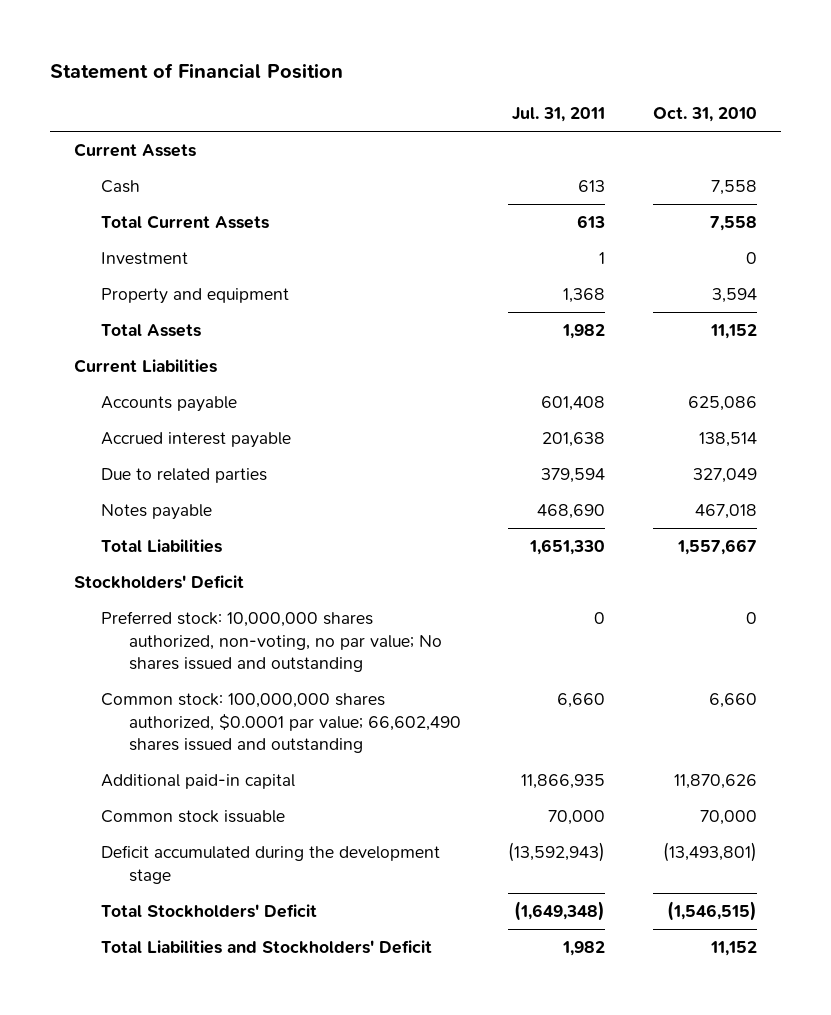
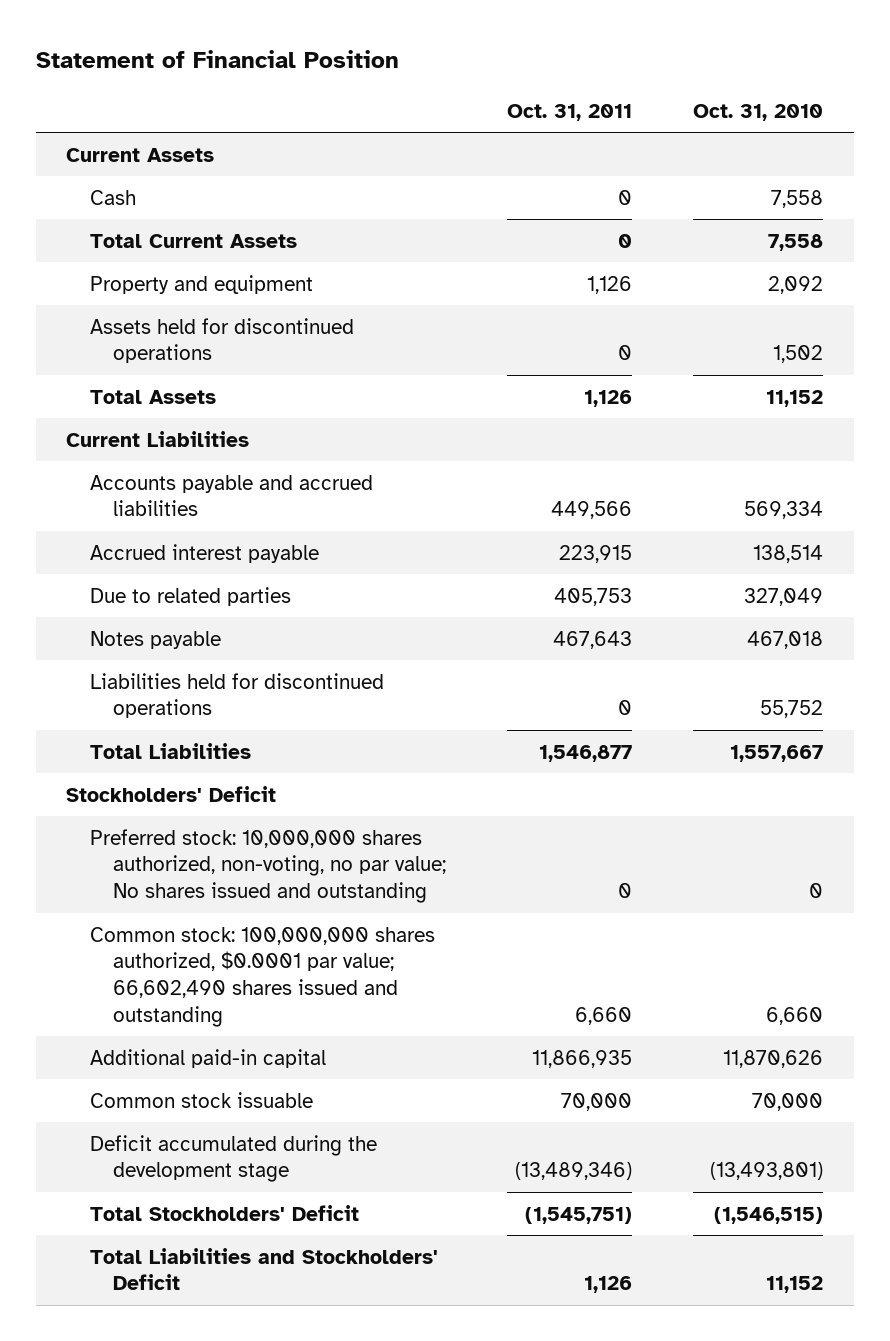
- | Jul. 31, 2011 | Oct. 31, 2010
+ | Oct. 31, 2011 | Oct. 31, 2010
- Investment | 1 | 0
- Property and equipment | 1,368 | 3,594
+ Property and equipment | 1,126 | 2,092
+ Assets held for discontinued operations | 0 | 1,502
- Accounts payable | 601,408 | 625,086
+ Accounts payable and accrued liabilities | 449,566 | 569,334
+ Liabilities held for discontinued operations | 0 | 55,752

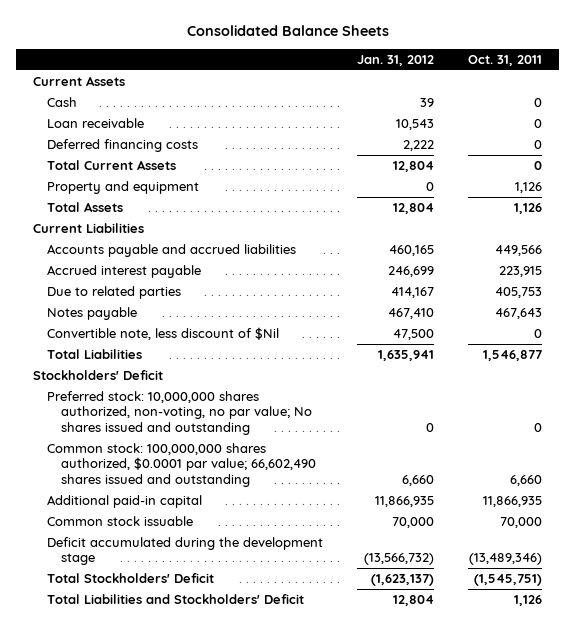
- Statement of Financial Position
+ Consolidated Balance Sheets
- | Oct. 31, 2011 | Oct. 31, 2010
+ | Jan. 31, 2012 | Oct. 31, 2011
+ Loan receivable | 10,543 | 0
+ Deferred financing costs | 2,222 | 0
- Assets held for discontinued operations | 0 | 1,502
- Liabilities held for discontinued operations | 0 | 55,752
+ Convertible note, less discount of $Nil | 47,500 | 0

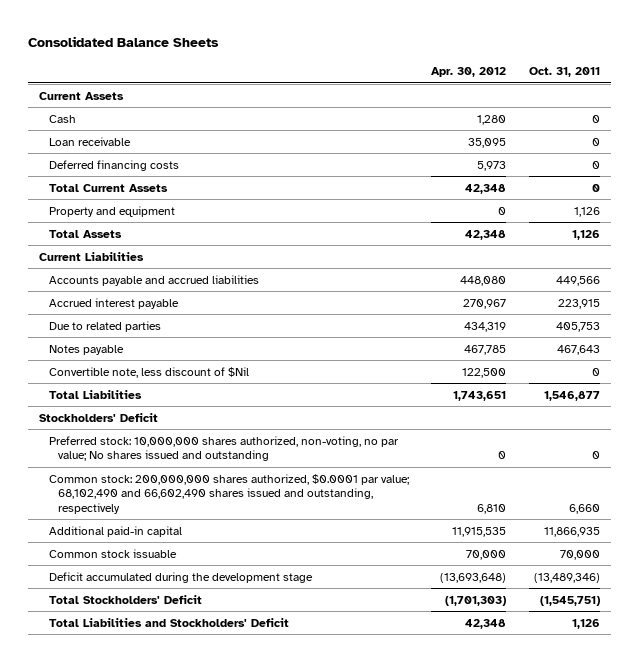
- | Jan. 31, 2012 | Oct. 31, 2011
+ | Apr. 30, 2012 | Oct. 31, 2011
- Common stock: 100,000,000 shares authorized, $0.0001 par value; 66,602,490 shares issued and outstanding | 6,660 | 6,660
+ Common stock: 200,000,000 shares authorized, $0.0001 par value; 68,102,490 and 66,602,490 shares issued and outstanding, respectively | 6,810 | 6,660

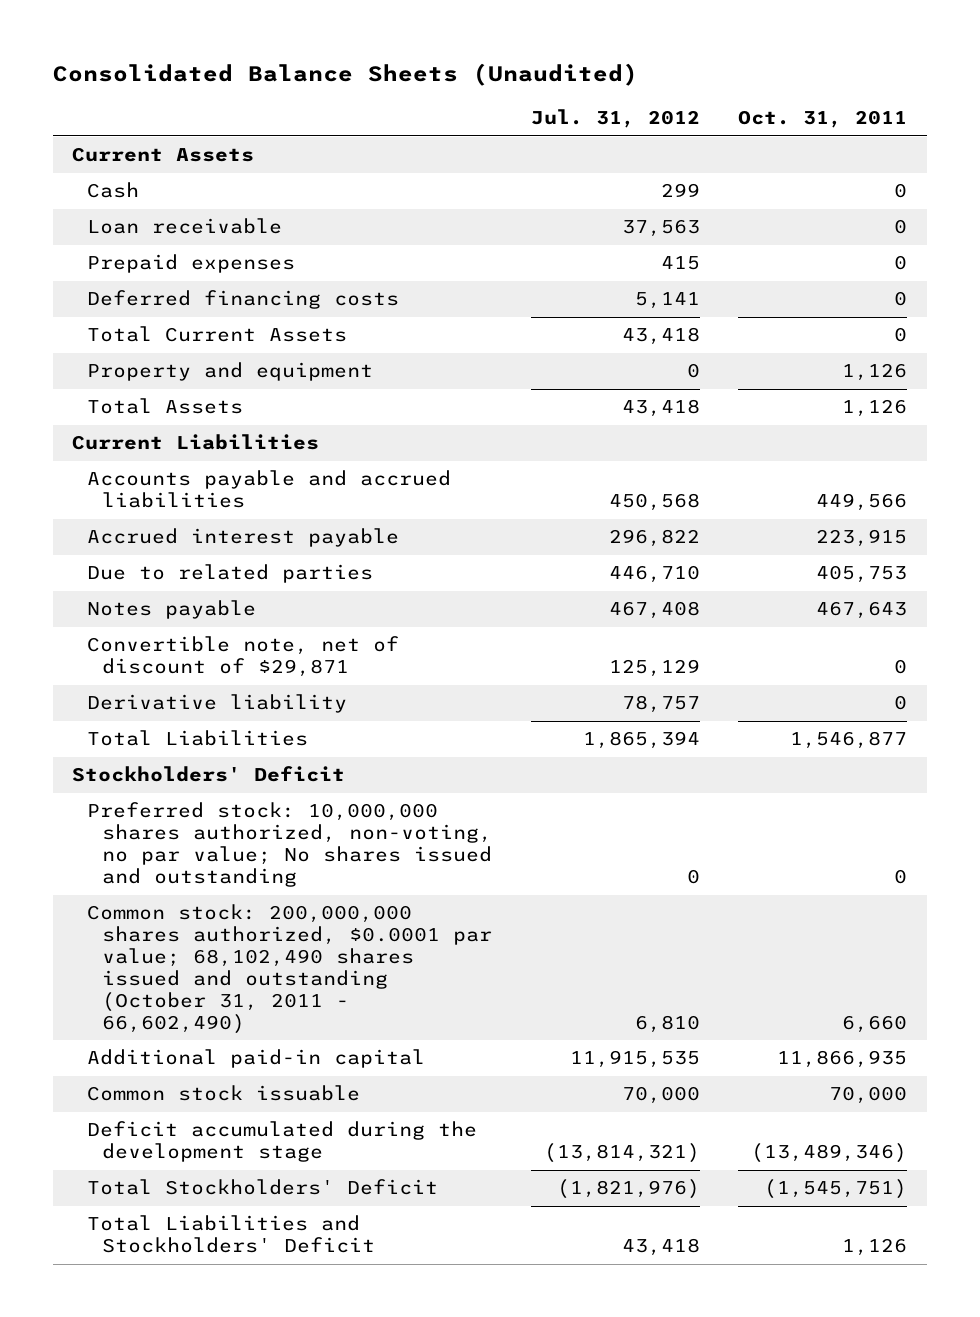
- Consolidated Balance Sheets
+ Consolidated Balance Sheets (Unaudited)
- | Apr. 30, 2012 | Oct. 31, 2011
+ | Jul. 31, 2012 | Oct. 31, 2011
+ Prepaid expenses | 415 | 0
- Convertible note, less discount of $Nil | 122,500 | 0
+ Convertible note, net of discount of $29,871 | 125,129 | 0
+ Derivative liability | 78,757 | 0
- Common stock: 200,000,000 shares authorized, $0.0001 par value; 68,102,490 and 66,602,490 shares issued and outstanding, respectively | 6,810 | 6,660
+ Common stock: 200,000,000 shares authorized, $0.0001 par value; 68,102,490 shares issued and outstanding (October 31, 2011 - 66,602,490) | 6,810 | 6,660

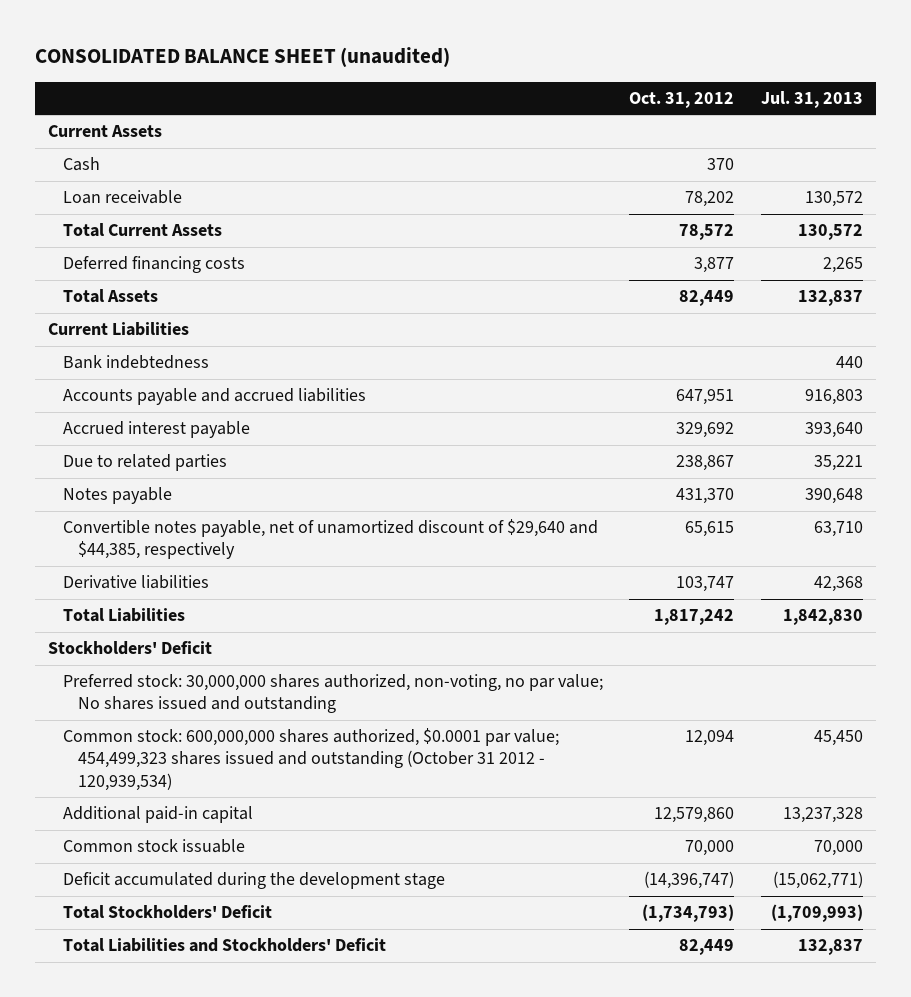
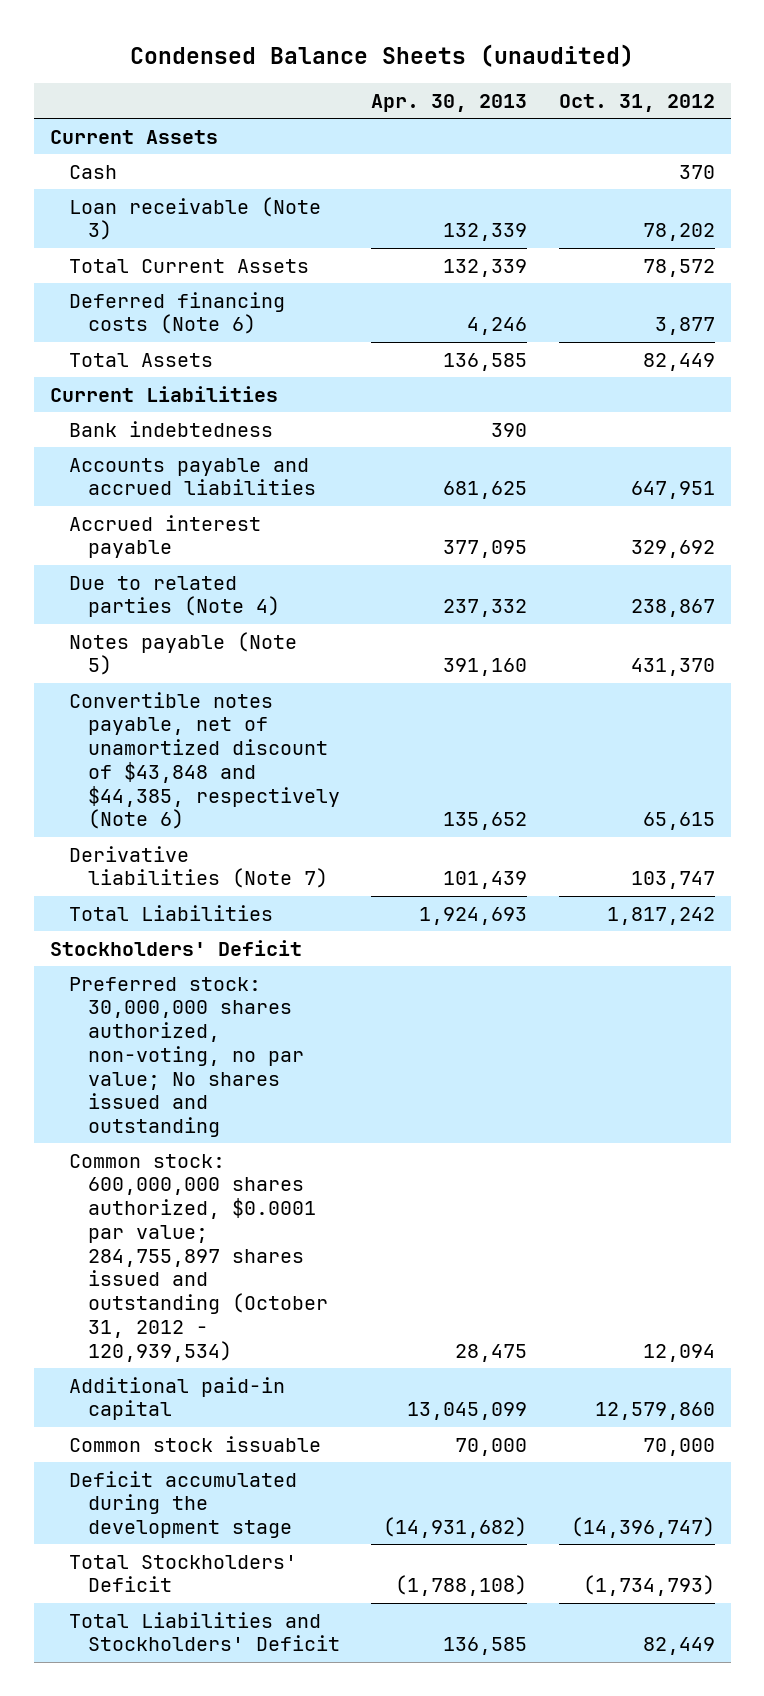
- CONSOLIDATED BALANCE SHEET (unaudited)
+ Condensed Balance Sheets (unaudited)
- | Oct. 31, 2012 | Jul. 31, 2013
+ | Apr. 30, 2013 | Oct. 31, 2012
- Loan receivable | 78,202 | 130,572
+ Loan receivable (Note 3) | 132,339 | 78,202
- Deferred financing costs | 3,877 | 2,265
+ Deferred financing costs (Note 6) | 4,246 | 3,877
- Due to related parties | 238,867 | 35,221
- Notes payable | 431,370 | 390,648
- Convertible notes payable, net of unamortized discount of $29,640 and $44,385, respectively | 65,615 | 63,710
- Derivative liabilities | 103,747 | 42,368
+ Due to related parties (Note 4) | 237,332 | 238,867
+ Notes payable (Note 5) | 391,160 | 431,370
+ Convertible notes payable, net of unamortized discount of $43,848 and $44,385, respectively (Note 6) | 135,652 | 65,615
+ Derivative liabilities (Note 7) | 101,439 | 103,747
- Common stock: 600,000,000 shares authorized, $0.0001 par value; 454,499,323 shares issued and outstanding (October 31 2012 - 120,939,534) | 12,094 | 45,450
+ Common stock: 600,000,000 shares authorized, $0.0001 par value; 284,755,897 shares issued and outstanding (October 31, 2012 - 120,939,534) | 28,475 | 12,094

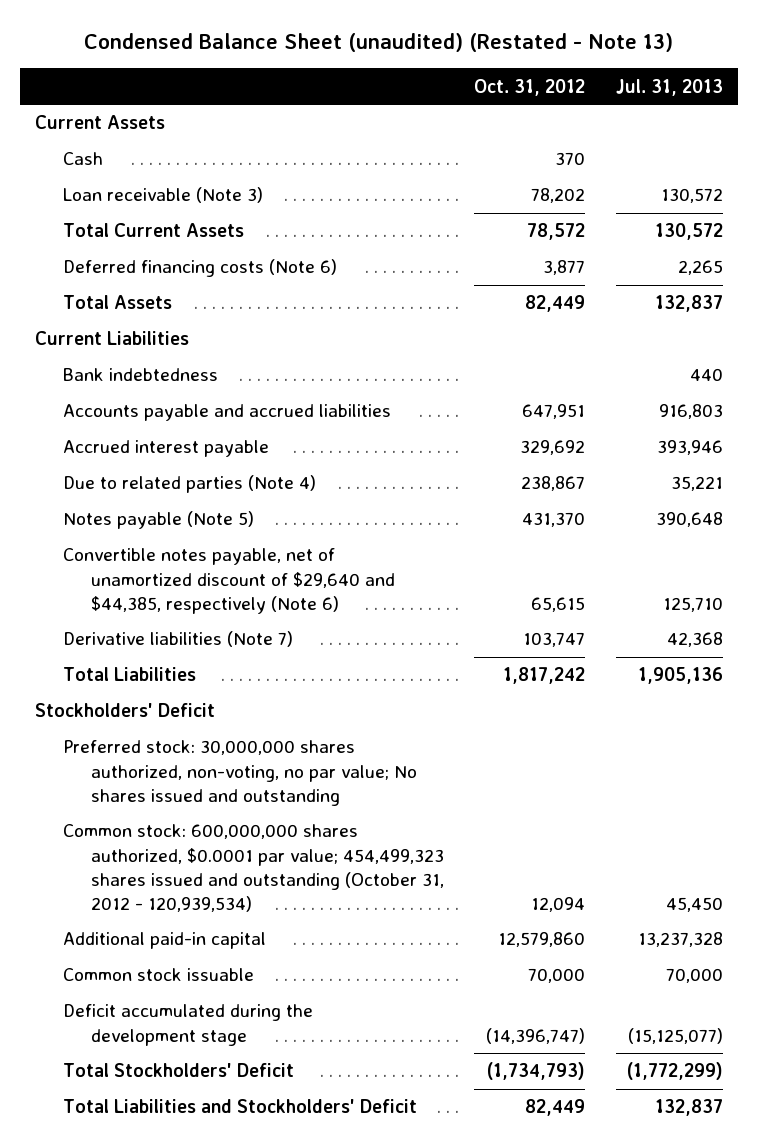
- Condensed Balance Sheets (unaudited)
+ Condensed Balance Sheet (unaudited) (Restated - Note 13)
- | Apr. 30, 2013 | Oct. 31, 2012
+ | Oct. 31, 2012 | Jul. 31, 2013
- Convertible notes payable, net of unamortized discount of $43,848 and $44,385, respectively (Note 6) | 135,652 | 65,615
+ Convertible notes payable, net of unamortized discount of $29,640 and $44,385, respectively (Note 6) | 65,615 | 125,710
- Common stock: 600,000,000 shares authorized, $0.0001 par value; 284,755,897 shares issued and outstanding (October 31, 2012 - 120,939,534) | 28,475 | 12,094
+ Common stock: 600,000,000 shares authorized, $0.0001 par value; 454,499,323 shares issued and outstanding (October 31, 2012 - 120,939,534) | 12,094 | 45,450

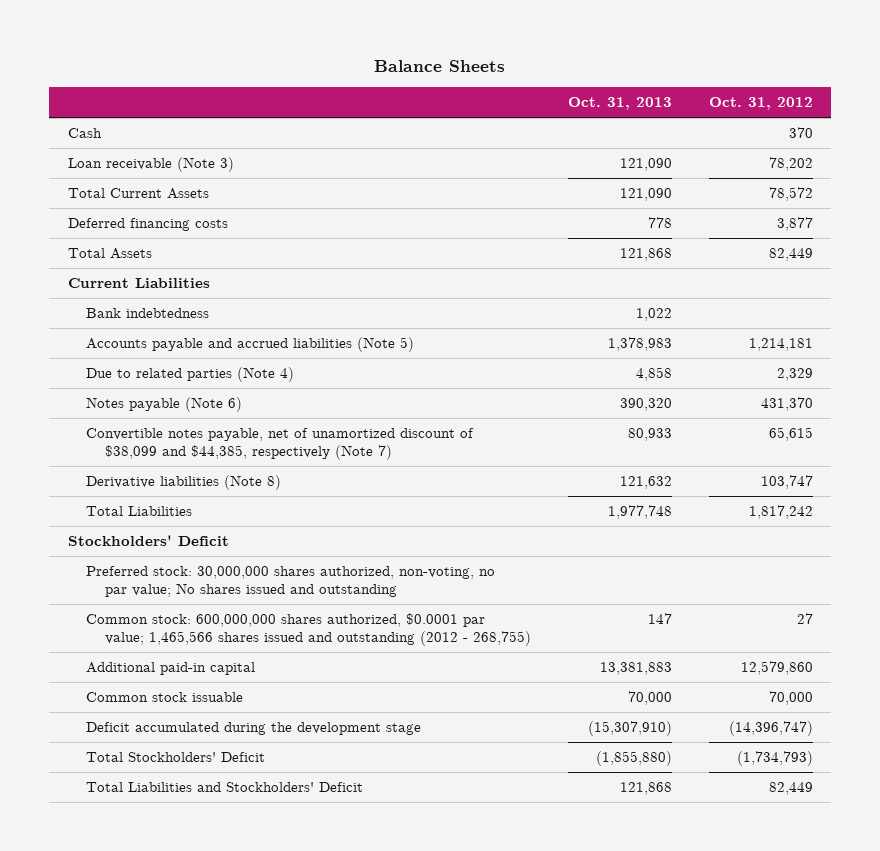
- Condensed Balance Sheet (unaudited) (Restated - Note 13)
+ Balance Sheets
- | Oct. 31, 2012 | Jul. 31, 2013
+ | Oct. 31, 2013 | Oct. 31, 2012
- Current Assets
- Deferred financing costs (Note 6) | 3,877 | 2,265
+ Deferred financing costs | 778 | 3,877
- Accounts payable and accrued liabilities | 647,951 | 916,803
- Accrued interest payable | 329,692 | 393,946
- Due to related parties (Note 4) | 238,867 | 35,221
- Notes payable (Note 5) | 431,370 | 390,648
- Convertible notes payable, net of unamortized discount of $29,640 and $44,385, respectively (Note 6) | 65,615 | 125,710
- Derivative liabilities (Note 7) | 103,747 | 42,368
+ Accounts payable and accrued liabilities (Note 5) | 1,378,983 | 1,214,181
+ Due to related parties (Note 4) | 4,858 | 2,329
+ Notes payable (Note 6) | 390,320 | 431,370
+ Convertible notes payable, net of unamortized discount of $38,099 and $44,385, respectively (Note 7) | 80,933 | 65,615
+ Derivative liabilities (Note 8) | 121,632 | 103,747
- Common stock: 600,000,000 shares authorized, $0.0001 par value; 454,499,323 shares issued and outstanding (October 31, 2012 - 120,939,534) | 12,094 | 45,450
+ Common stock: 600,000,000 shares authorized, $0.0001 par value; 1,465,566 shares issued and outstanding (2012 - 268,755) | 147 | 27

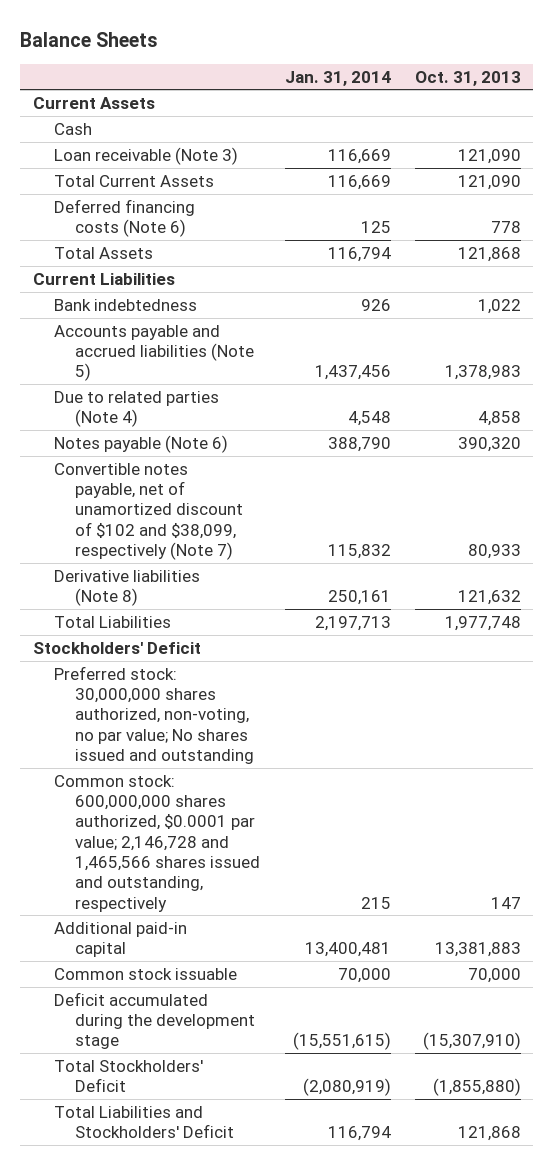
- | Oct. 31, 2013 | Oct. 31, 2012
+ | Jan. 31, 2014 | Oct. 31, 2013
+ Current Assets
- Deferred financing costs | 778 | 3,877
+ Deferred financing costs (Note 6) | 125 | 778
- Convertible notes payable, net of unamortized discount of $38,099 and $44,385, respectively (Note 7) | 80,933 | 65,615
+ Convertible notes payable, net of unamortized discount of $102 and $38,099, respectively (Note 7) | 115,832 | 80,933
- Common stock: 600,000,000 shares authorized, $0.0001 par value; 1,465,566 shares issued and outstanding (2012 - 268,755) | 147 | 27
+ Common stock: 600,000,000 shares authorized, $0.0001 par value; 2,146,728 and 1,465,566 shares issued and outstanding, respectively | 215 | 147

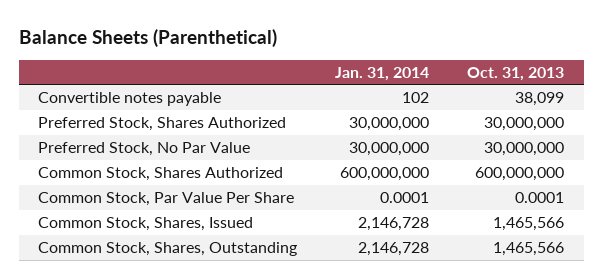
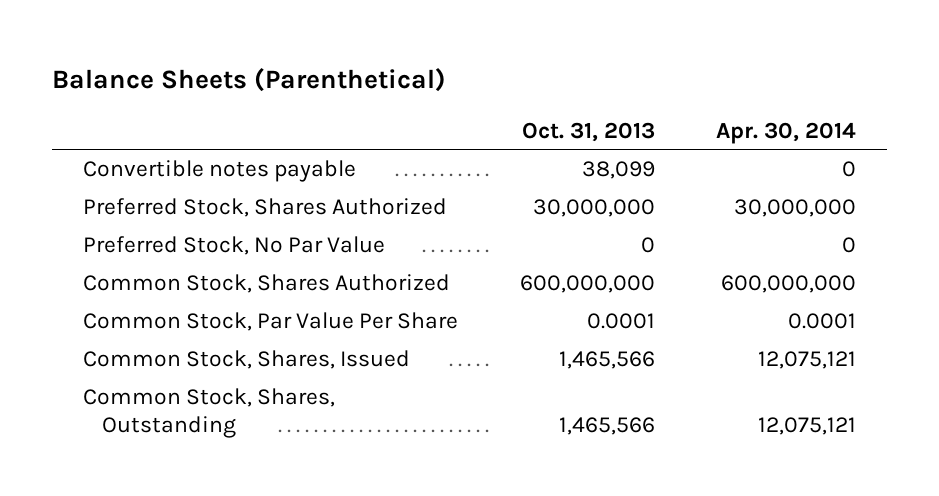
- | Jan. 31, 2014 | Oct. 31, 2013
+ | Oct. 31, 2013 | Apr. 30, 2014
- Preferred Stock, No Par Value | 30,000,000 | 30,000,000
+ Preferred Stock, No Par Value | 0 | 0

